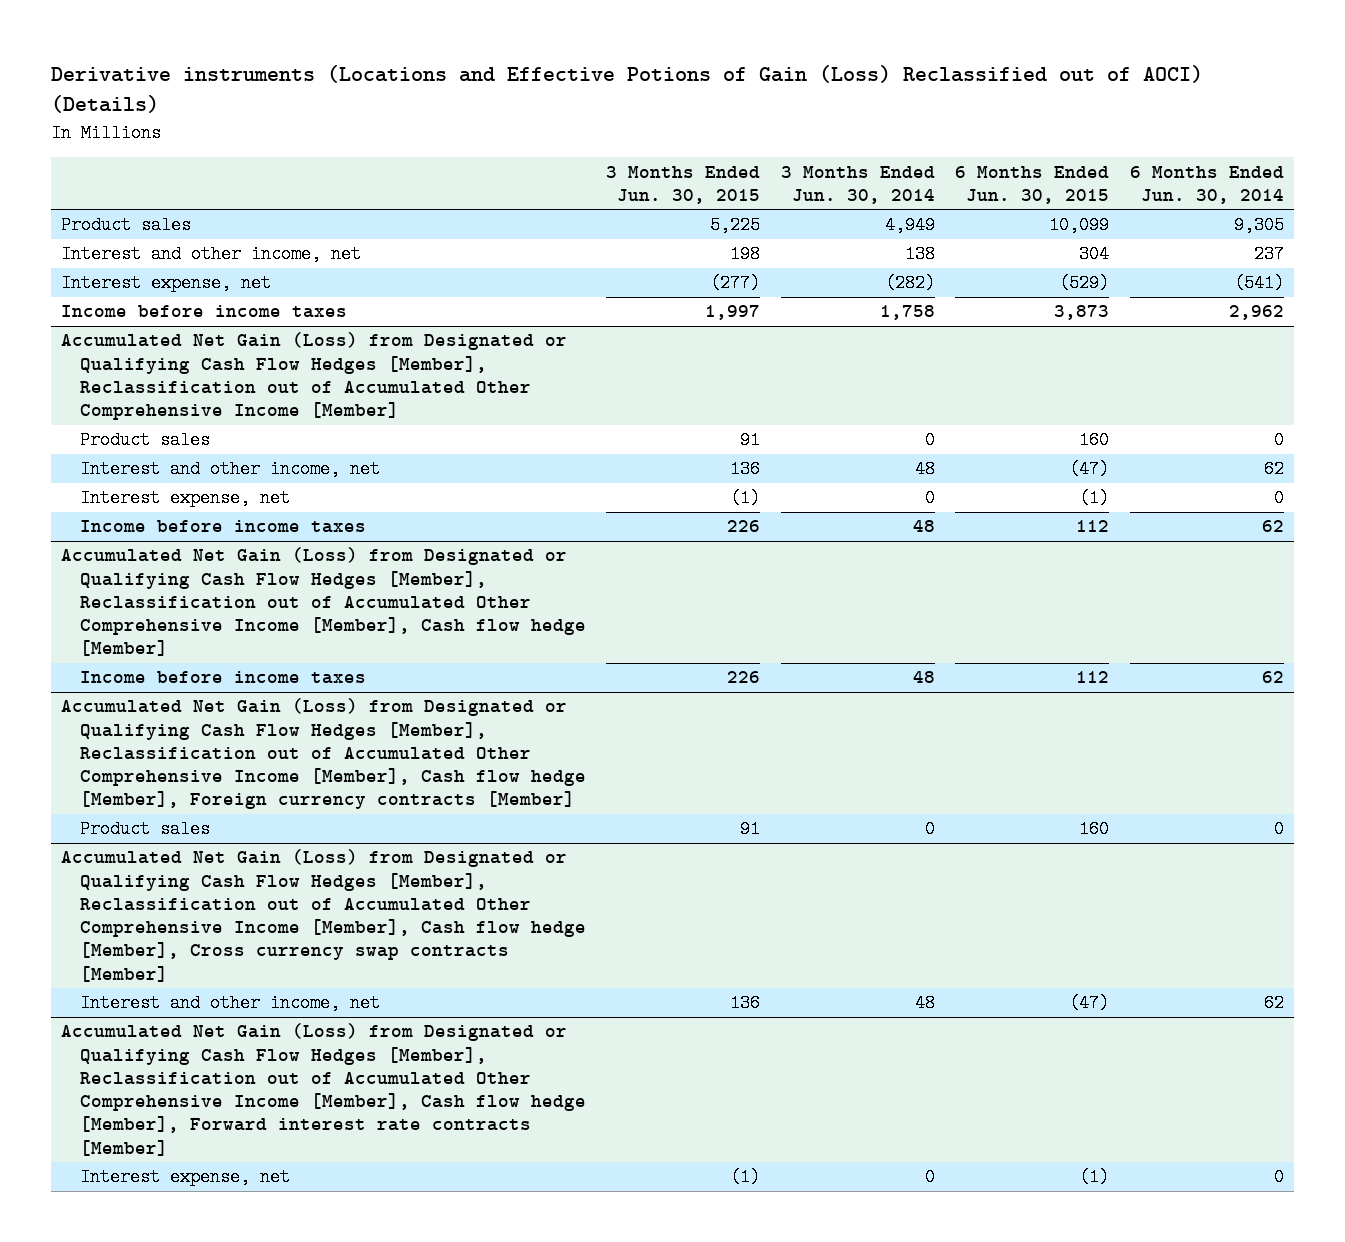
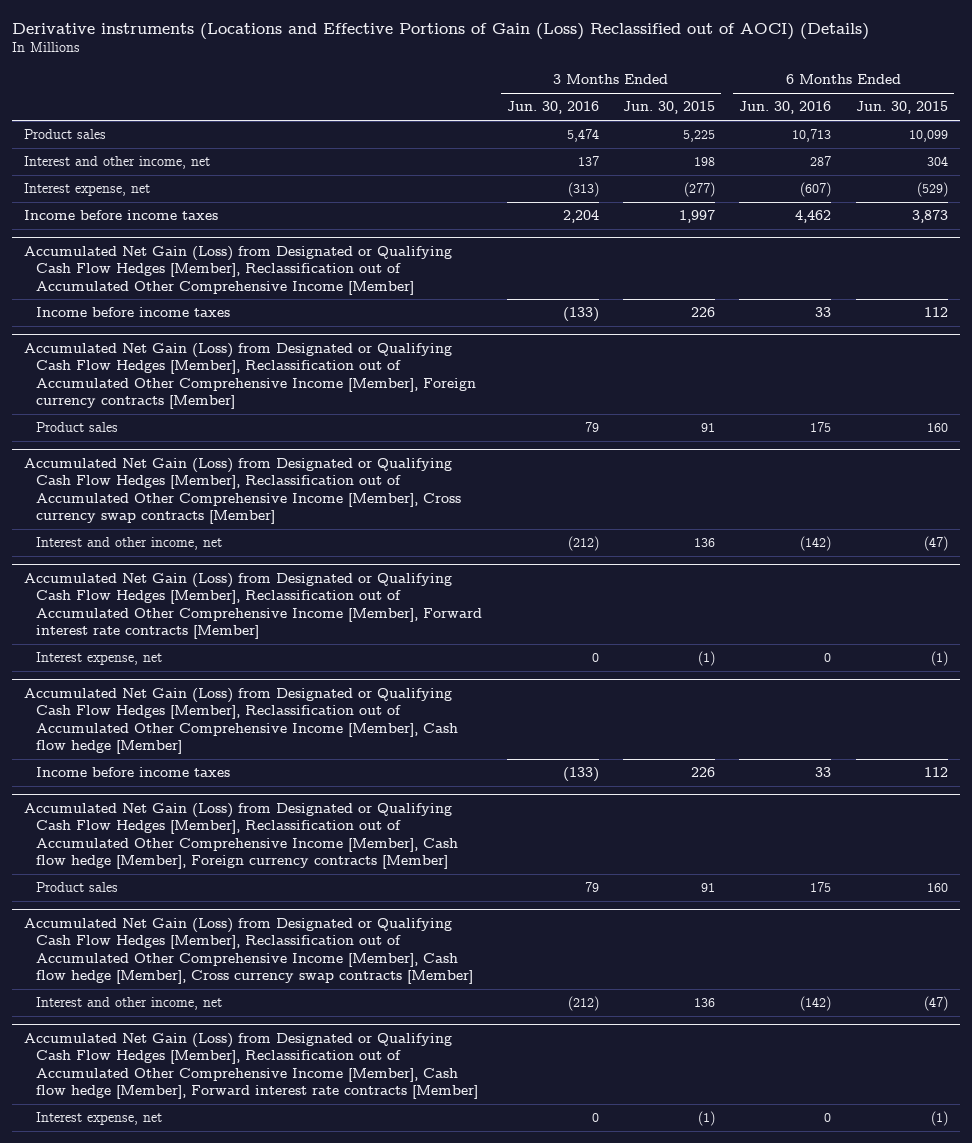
- Derivative instruments (Locations and Effective Potions of Gain (Loss) Reclassified out of AOCI) (Details)
+ Derivative instruments (Locations and Effective Portions of Gain (Loss) Reclassified out of AOCI) (Details)
- | 3 Months Ended Jun. 30, 2015 | 3 Months Ended Jun. 30, 2014 | 6 Months Ended Jun. 30, 2015 | 6 Months Ended Jun. 30, 2014
+ | 3 Months Ended Jun. 30, 2016 | 3 Months Ended Jun. 30, 2015 | 6 Months Ended Jun. 30, 2016 | 6 Months Ended Jun. 30, 2015
@ Accumulated Net Gain (Loss) from Designated or Qualifying Cash Flow Hedges [Member], Reclassification out of Accumulated Other Comprehensive Income [Member]
moved up: Income before income taxes | (133) | 226 | 33 | 112
+ Accumulated Net Gain (Loss) from Designated or Qualifying Cash Flow Hedges [Member], Reclassification out of Accumulated Other Comprehensive Income [Member], Foreign currency contracts [Member]
+ Accumulated Net Gain (Loss) from Designated or Qualifying Cash Flow Hedges [Member], Reclassification out of Accumulated Other Comprehensive Income [Member], Cross currency swap contracts [Member]
+ Accumulated Net Gain (Loss) from Designated or Qualifying Cash Flow Hedges [Member], Reclassification out of Accumulated Other Comprehensive Income [Member], Forward interest rate contracts [Member]

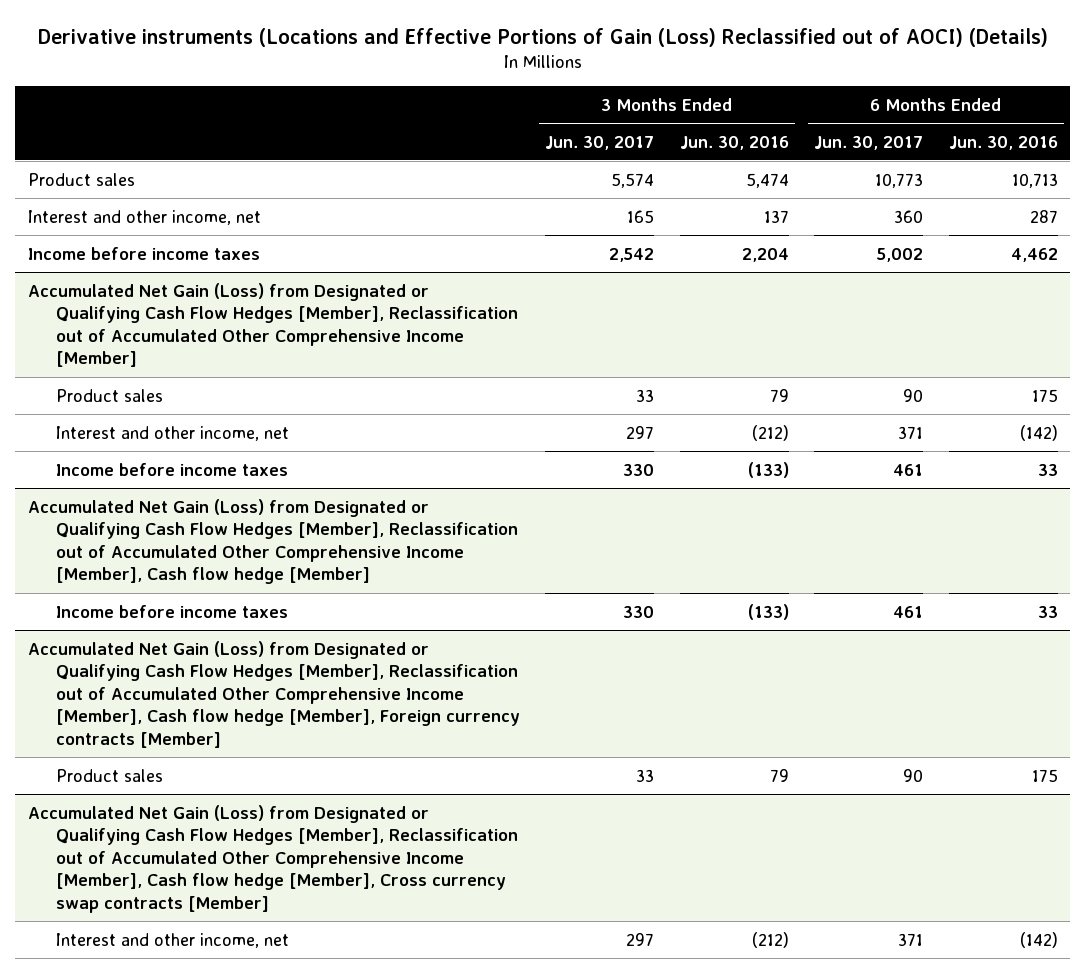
- | 3 Months Ended Jun. 30, 2016 | 3 Months Ended Jun. 30, 2015 | 6 Months Ended Jun. 30, 2016 | 6 Months Ended Jun. 30, 2015
+ | 3 Months Ended Jun. 30, 2017 | 3 Months Ended Jun. 30, 2016 | 6 Months Ended Jun. 30, 2017 | 6 Months Ended Jun. 30, 2016
- Interest expense, net | (313) | (277) | (607) | (529)
- Accumulated Net Gain (Loss) from Designated or Qualifying Cash Flow Hedges [Member], Reclassification out of Accumulated Other Comprehensive Income [Member], Foreign currency contracts [Member]
- Accumulated Net Gain (Loss) from Designated or Qualifying Cash Flow Hedges [Member], Reclassification out of Accumulated Other Comprehensive Income [Member], Cross currency swap contracts [Member]
- Accumulated Net Gain (Loss) from Designated or Qualifying Cash Flow Hedges [Member], Reclassification out of Accumulated Other Comprehensive Income [Member], Forward interest rate contracts [Member]
- Interest expense, net | 0 | (1) | 0 | (1)
@ Accumulated Net Gain (Loss) from Designated or Qualifying Cash Flow Hedges [Member], Reclassification out of Accumulated Other Comprehensive Income [Member]
moved down: Income before income taxes | 330 | (133) | 461 | 33
- Accumulated Net Gain (Loss) from Designated or Qualifying Cash Flow Hedges [Member], Reclassification out of Accumulated Other Comprehensive Income [Member], Cash flow hedge [Member], Forward interest rate contracts [Member]
- Interest expense, net | 0 | (1) | 0 | (1)

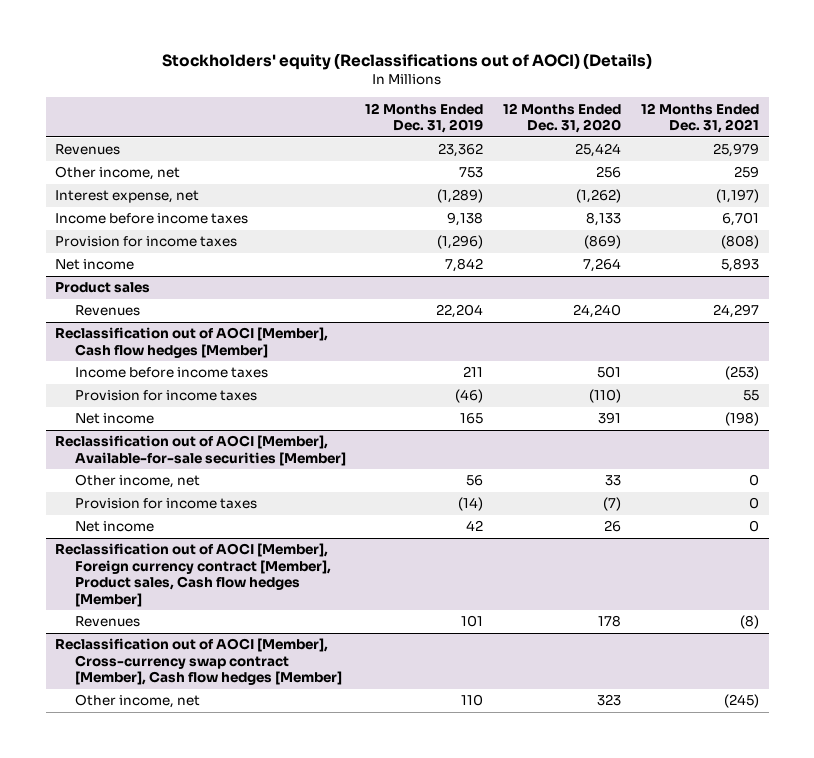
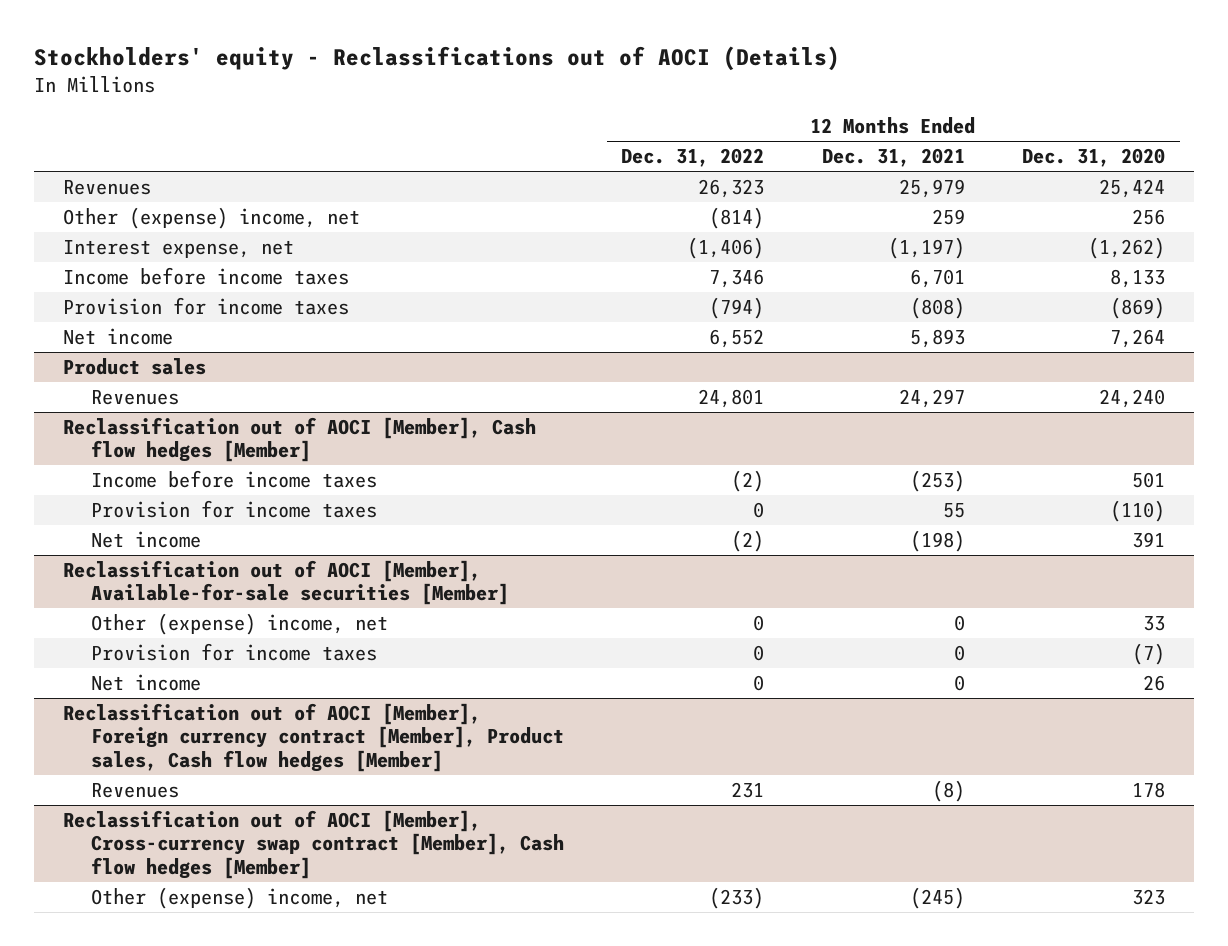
- Stockholders' equity (Reclassifications out of AOCI) (Details)
+ Stockholders' equity - Reclassifications out of AOCI (Details)
- | 12 Months Ended Dec. 31, 2019 | 12 Months Ended Dec. 31, 2020 | 12 Months Ended Dec. 31, 2021
+ | 12 Months Ended Dec. 31, 2022 | 12 Months Ended Dec. 31, 2021 | 12 Months Ended Dec. 31, 2020
- Other income, net | 753 | 256 | 259
+ Other (expense) income, net | (814) | 259 | 256
@ Reclassification out of AOCI [Member], Available-for-sale securities [Member]
- Other income, net | 56 | 33 | 0
+ Other (expense) income, net | 0 | 0 | 33
@ Reclassification out of AOCI [Member], Cross-currency swap contract [Member], Cash flow hedges [Member]
- Other income, net | 110 | 323 | (245)
+ Other (expense) income, net | (233) | (245) | 323

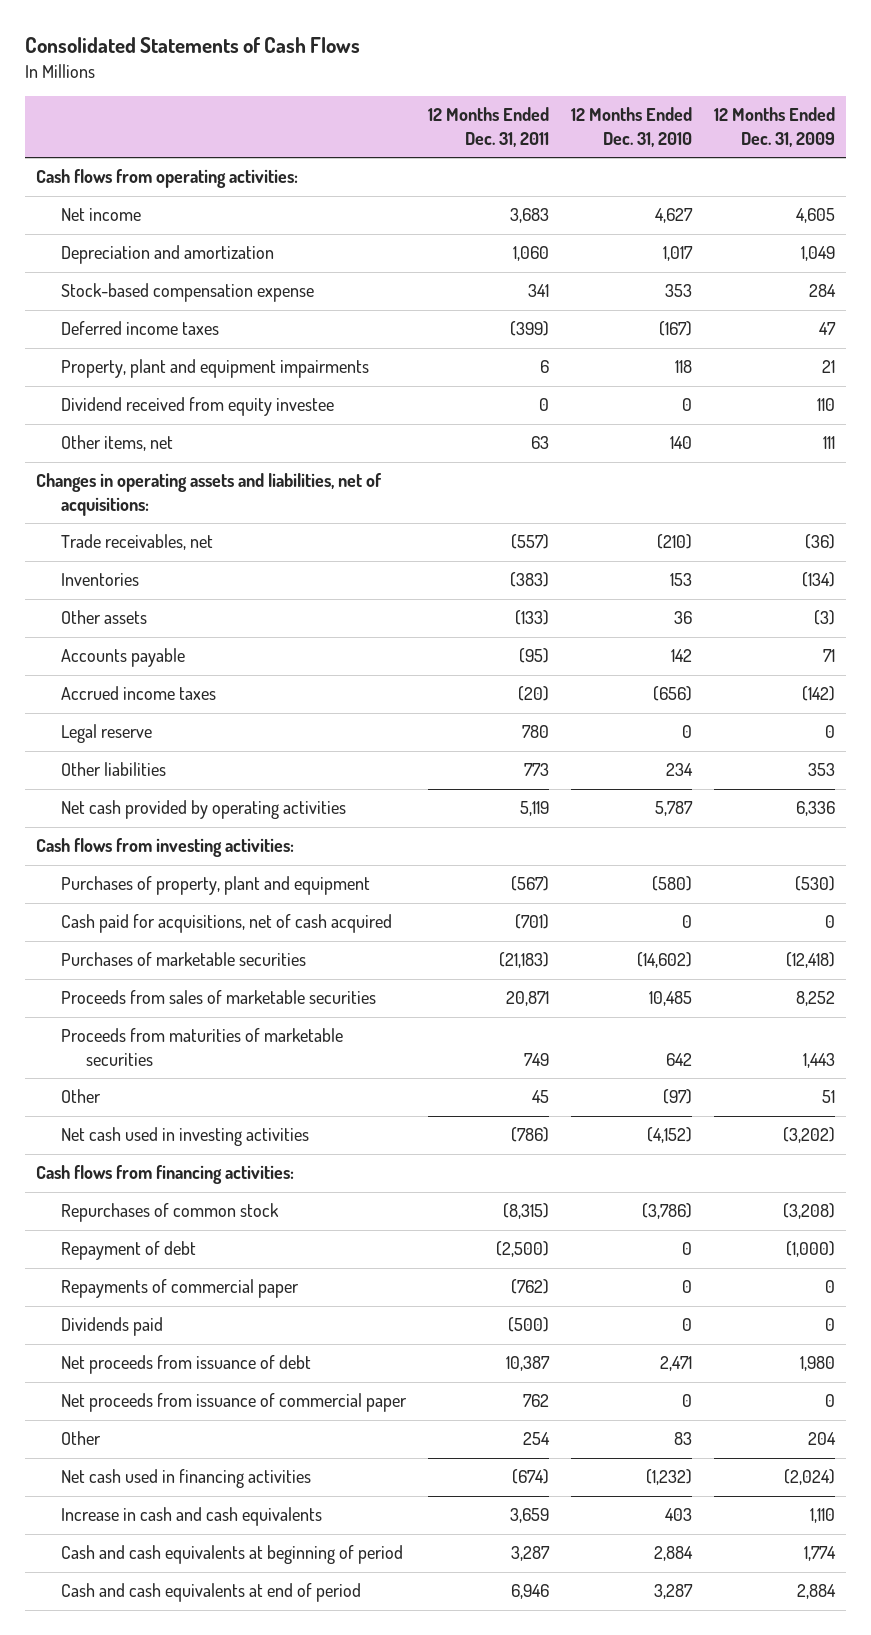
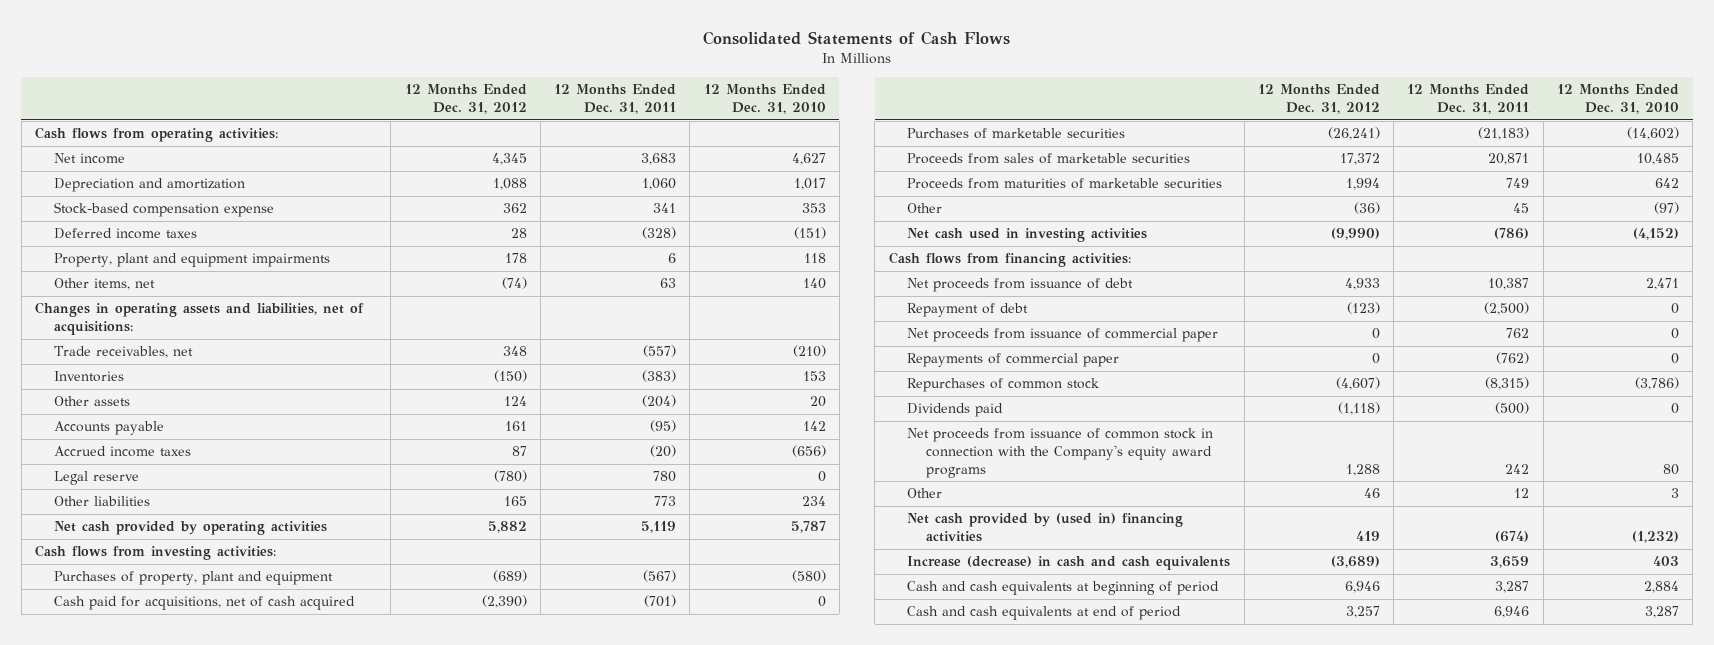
- | 12 Months Ended Dec. 31, 2011 | 12 Months Ended Dec. 31, 2010 | 12 Months Ended Dec. 31, 2009
+ | 12 Months Ended Dec. 31, 2012 | 12 Months Ended Dec. 31, 2011 | 12 Months Ended Dec. 31, 2010
- Deferred income taxes | (399) | (167) | 47
+ Deferred income taxes | 28 | (328) | (151)
- Dividend received from equity investee | 0 | 0 | 110
- Other assets | (133) | 36 | (3)
+ Other assets | 124 | (204) | 20
moved up: Net proceeds from issuance of debt | 4,933 | 10,387 | 2,471
moved up: Net proceeds from issuance of commercial paper | 0 | 762 | 0
moved down: Repurchases of common stock | (4,607) | (8,315) | (3,786)
- Other | 254 | 83 | 204
- Net cash used in financing activities | (674) | (1,232) | (2,024)
- Increase in cash and cash equivalents | 3,659 | 403 | 1,110
+ Net proceeds from issuance of common stock in connection with the Company's equity award programs | 1,288 | 242 | 80
+ Other | 46 | 12 | 3
+ Net cash provided by (used in) financing activities | 419 | (674) | (1,232)
+ Increase (decrease) in cash and cash equivalents | (3,689) | 3,659 | 403

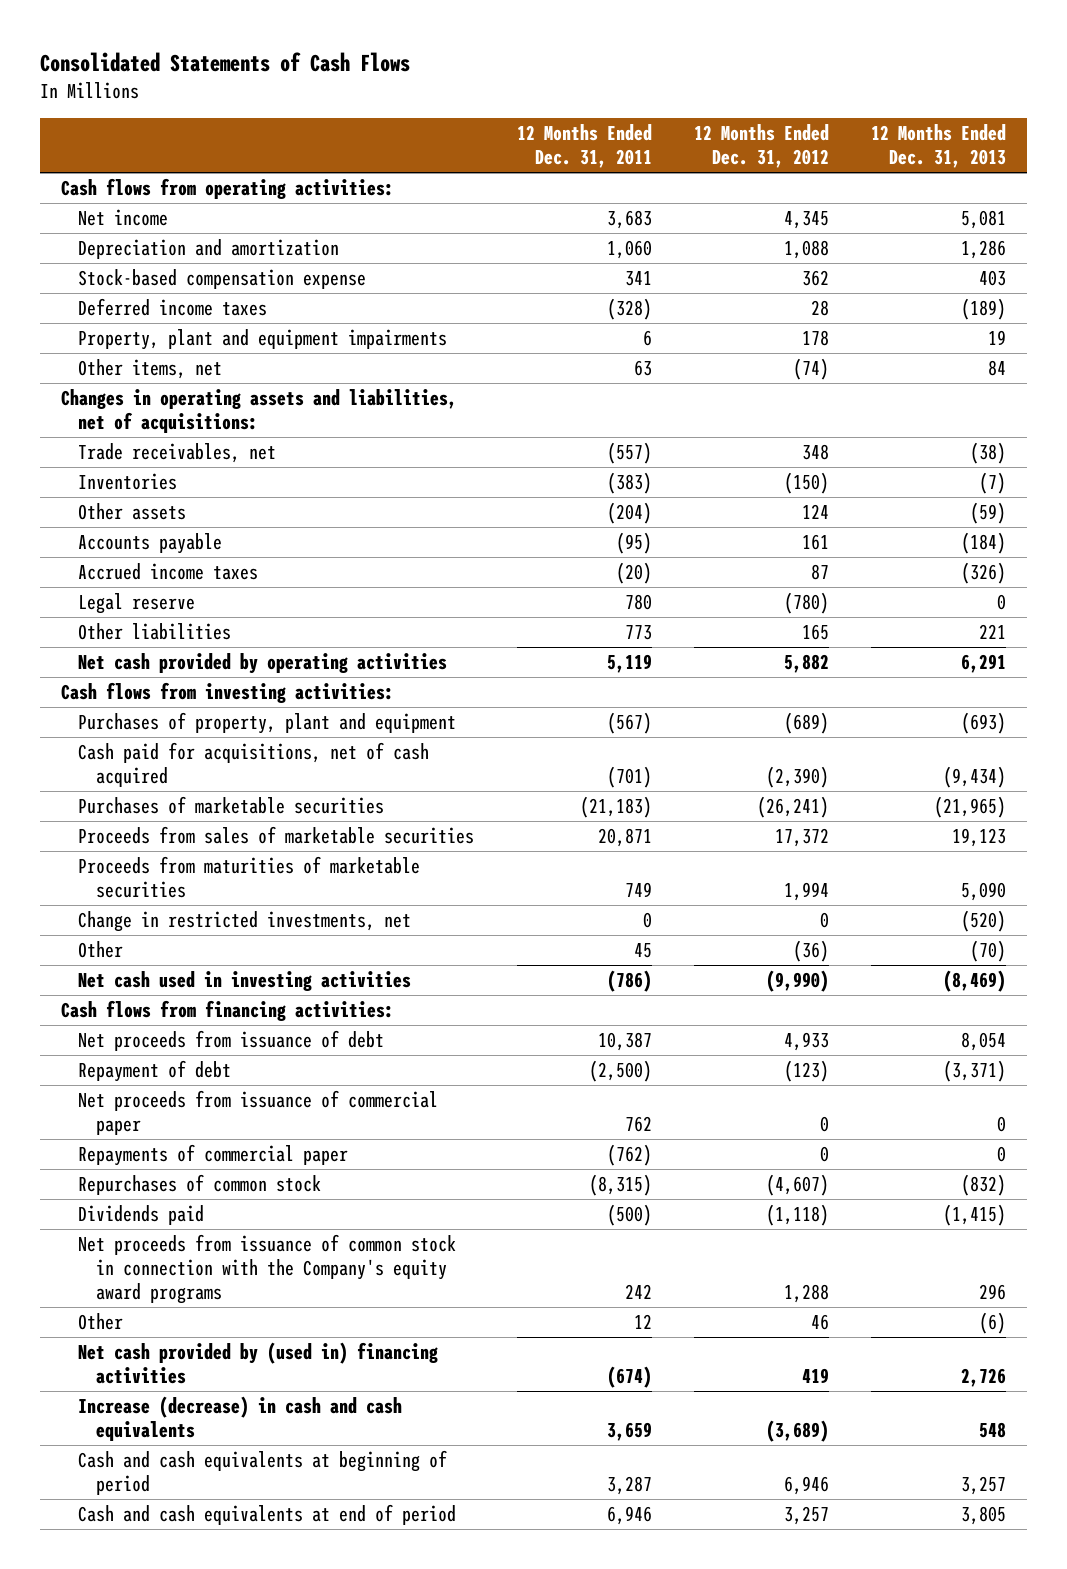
- | 12 Months Ended Dec. 31, 2012 | 12 Months Ended Dec. 31, 2011 | 12 Months Ended Dec. 31, 2010
+ | 12 Months Ended Dec. 31, 2011 | 12 Months Ended Dec. 31, 2012 | 12 Months Ended Dec. 31, 2013
+ Change in restricted investments, net | 0 | 0 | (520)

